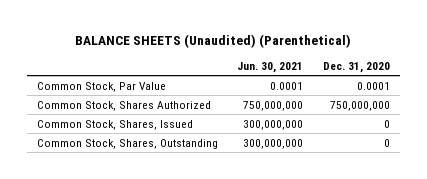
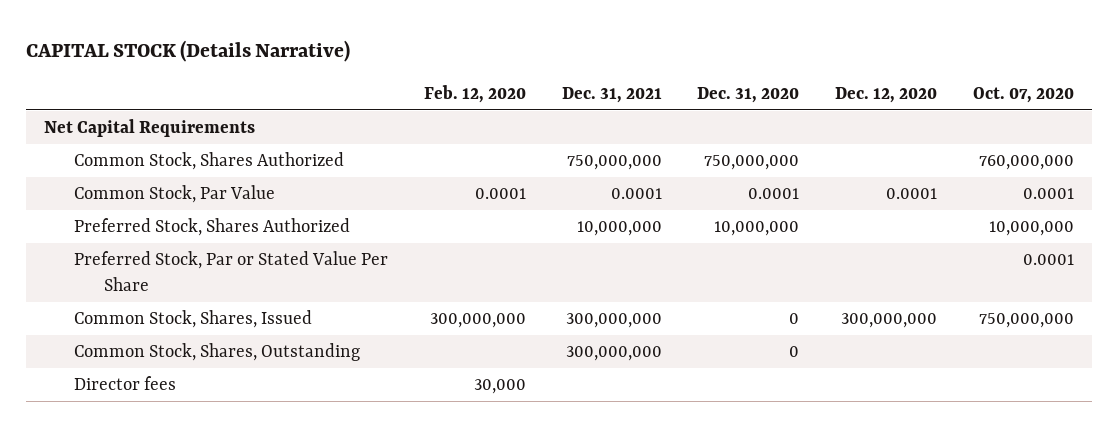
- BALANCE SHEETS (Unaudited) (Parenthetical)
+ CAPITAL STOCK (Details Narrative)
- | Jun. 30, 2021 | Dec. 31, 2020
+ | Feb. 12, 2020 | Dec. 31, 2021 | Dec. 31, 2020 | Dec. 12, 2020 | Oct. 07, 2020
+ Net Capital Requirements
moved down: Common Stock, Par Value | 0.0001 | 0.0001 | 0.0001 | 0.0001 | 0.0001
+ Preferred Stock, Shares Authorized | | 10,000,000 | 10,000,000 | | 10,000,000
+ Preferred Stock, Par or Stated Value Per Share | | | | | 0.0001
+ Director fees | 30,000 | | | |

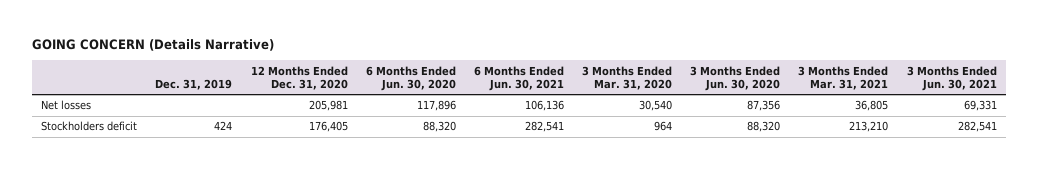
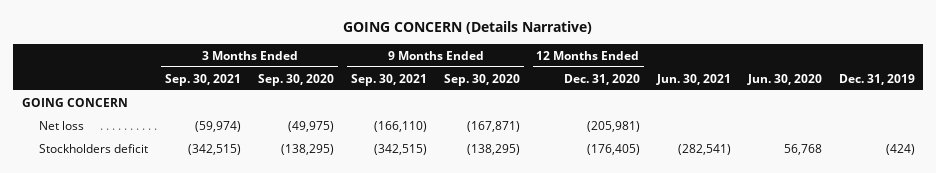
- | Dec. 31, 2019 | 12 Months Ended Dec. 31, 2020 | 6 Months Ended Jun. 30, 2020 | 6 Months Ended Jun. 30, 2021 | 3 Months Ended Mar. 31, 2020 | 3 Months Ended Jun. 30, 2020 | 3 Months Ended Mar. 31, 2021 | 3 Months Ended Jun. 30, 2021
+ | 3 Months Ended Sep. 30, 2021 | 3 Months Ended Sep. 30, 2020 | 9 Months Ended Sep. 30, 2021 | 9 Months Ended Sep. 30, 2020 | 12 Months Ended Dec. 31, 2020 | Jun. 30, 2021 | Jun. 30, 2020 | Dec. 31, 2019
- Net losses | | 205,981 | 117,896 | 106,136 | 30,540 | 87,356 | 36,805 | 69,331
- Stockholders deficit | 424 | 176,405 | 88,320 | 282,541 | 964 | 88,320 | 213,210 | 282,541
+ GOING CONCERN
+ Net loss | (59,974) | (49,975) | (166,110) | (167,871) | (205,981) | | |
+ Stockholders deficit | (342,515) | (138,295) | (342,515) | (138,295) | (176,405) | (282,541) | 56,768 | (424)

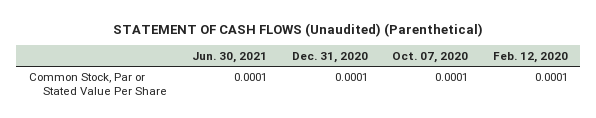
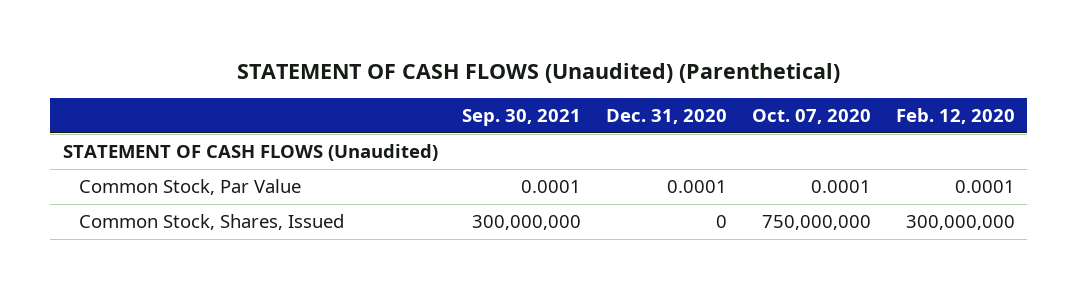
- | Jun. 30, 2021 | Dec. 31, 2020 | Oct. 07, 2020 | Feb. 12, 2020
+ | Sep. 30, 2021 | Dec. 31, 2020 | Oct. 07, 2020 | Feb. 12, 2020
- Common Stock, Par or Stated Value Per Share | 0.0001 | 0.0001 | 0.0001 | 0.0001
+ STATEMENT OF CASH FLOWS (Unaudited)
+ Common Stock, Par Value | 0.0001 | 0.0001 | 0.0001 | 0.0001
+ Common Stock, Shares, Issued | 300,000,000 | 0 | 750,000,000 | 300,000,000

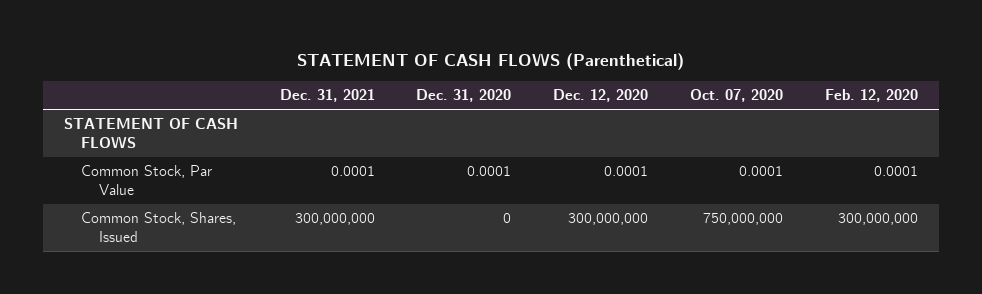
- STATEMENT OF CASH FLOWS (Unaudited) (Parenthetical)
+ STATEMENT OF CASH FLOWS (Parenthetical)
- | Sep. 30, 2021 | Dec. 31, 2020 | Oct. 07, 2020 | Feb. 12, 2020
+ | Dec. 31, 2021 | Dec. 31, 2020 | Dec. 12, 2020 | Oct. 07, 2020 | Feb. 12, 2020
- STATEMENT OF CASH FLOWS (Unaudited)
+ STATEMENT OF CASH FLOWS

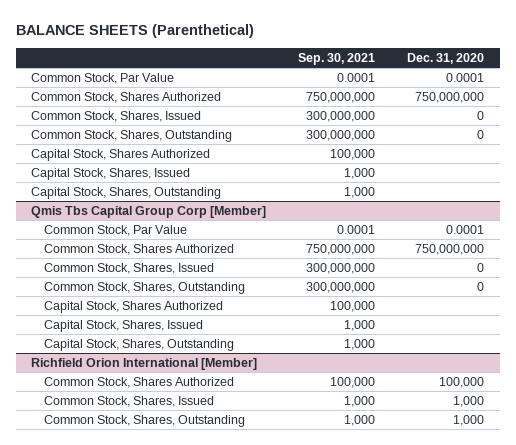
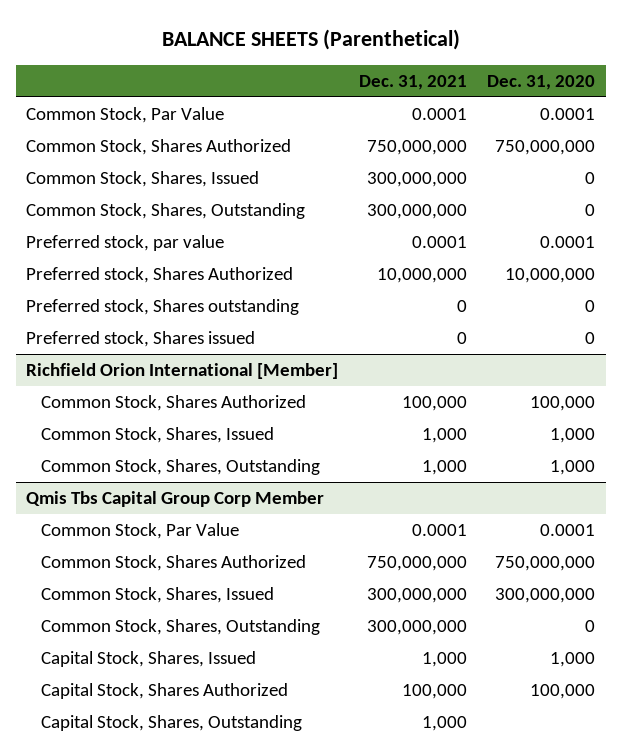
- | Sep. 30, 2021 | Dec. 31, 2020
+ | Dec. 31, 2021 | Dec. 31, 2020
- Capital Stock, Shares Authorized | 100,000 |
- Capital Stock, Shares, Issued | 1,000 |
- Capital Stock, Shares, Outstanding | 1,000 |
- Qmis Tbs Capital Group Corp [Member]
- Common Stock, Par Value | 0.0001 | 0.0001
- Common Stock, Shares Authorized | 750,000,000 | 750,000,000
- Common Stock, Shares, Issued | 300,000,000 | 0
- Common Stock, Shares, Outstanding | 300,000,000 | 0
- Capital Stock, Shares Authorized | 100,000 |
- Capital Stock, Shares, Issued | 1,000 |
- Capital Stock, Shares, Outstanding | 1,000 |
+ Preferred stock, par value | 0.0001 | 0.0001
+ Preferred stock, Shares Authorized | 10,000,000 | 10,000,000
+ Preferred stock, Shares outstanding | 0 | 0
+ Preferred stock, Shares issued | 0 | 0
+ Qmis Tbs Capital Group Corp Member
+ Common Stock, Par Value | 0.0001 | 0.0001
+ Common Stock, Shares Authorized | 750,000,000 | 750,000,000
+ Common Stock, Shares, Issued | 300,000,000 | 300,000,000
+ Common Stock, Shares, Outstanding | 300,000,000 | 0
+ Capital Stock, Shares, Issued | 1,000 | 1,000
+ Capital Stock, Shares Authorized | 100,000 | 100,000
+ Capital Stock, Shares, Outstanding | 1,000 |

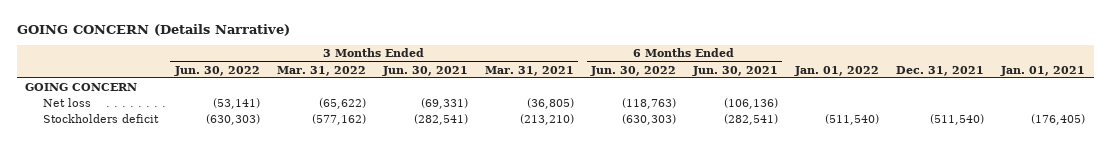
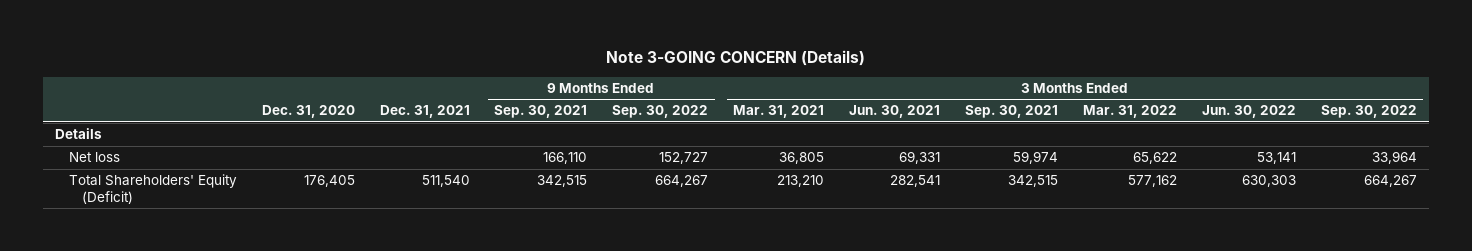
- GOING CONCERN (Details Narrative)
+ Note 3-GOING CONCERN (Details)
- | 3 Months Ended Jun. 30, 2022 | 3 Months Ended Mar. 31, 2022 | 3 Months Ended Jun. 30, 2021 | 3 Months Ended Mar. 31, 2021 | 6 Months Ended Jun. 30, 2022 | 6 Months Ended Jun. 30, 2021 | Jan. 01, 2022 | Dec. 31, 2021 | Jan. 01, 2021
+ | Dec. 31, 2020 | Dec. 31, 2021 | 9 Months Ended Sep. 30, 2021 | 9 Months Ended Sep. 30, 2022 | 3 Months Ended Mar. 31, 2021 | 3 Months Ended Jun. 30, 2021 | 3 Months Ended Sep. 30, 2021 | 3 Months Ended Mar. 31, 2022 | 3 Months Ended Jun. 30, 2022 | 3 Months Ended Sep. 30, 2022
- GOING CONCERN
- Net loss | (53,141) | (65,622) | (69,331) | (36,805) | (118,763) | (106,136) | | |
- Stockholders deficit | (630,303) | (577,162) | (282,541) | (213,210) | (630,303) | (282,541) | (511,540) | (511,540) | (176,405)
+ Details
+ Net loss | | | 166,110 | 152,727 | 36,805 | 69,331 | 59,974 | 65,622 | 53,141 | 33,964
+ Total Shareholders' Equity (Deficit) | 176,405 | 511,540 | 342,515 | 664,267 | 213,210 | 282,541 | 342,515 | 577,162 | 630,303 | 664,267

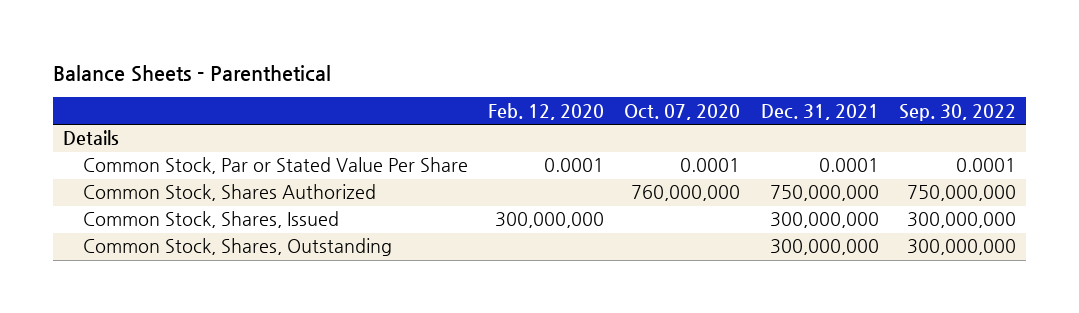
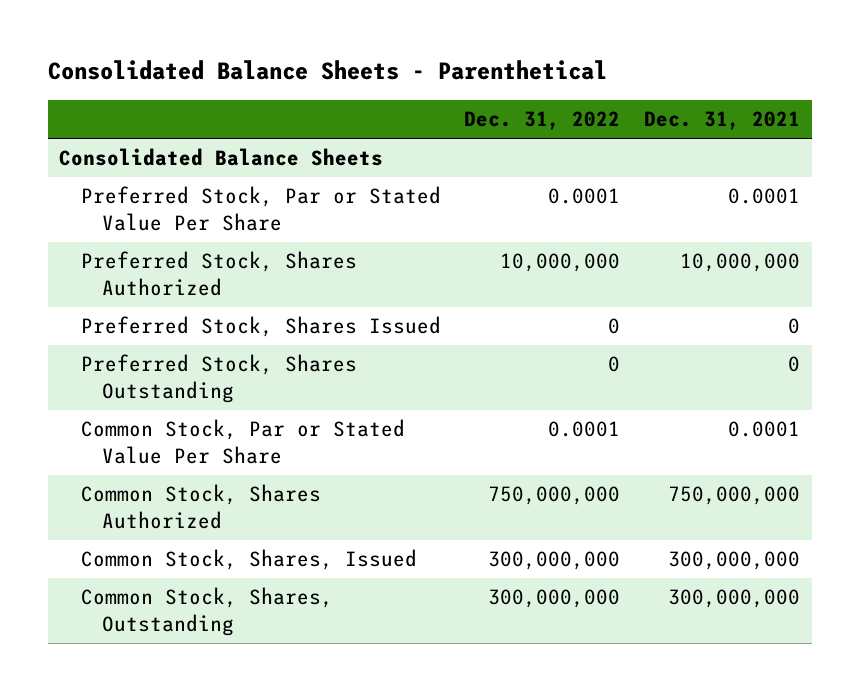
- Balance Sheets - Parenthetical
+ Consolidated Balance Sheets - Parenthetical
- | Feb. 12, 2020 | Oct. 07, 2020 | Dec. 31, 2021 | Sep. 30, 2022
+ | Dec. 31, 2022 | Dec. 31, 2021
- Details
+ Consolidated Balance Sheets
+ Preferred Stock, Par or Stated Value Per Share | 0.0001 | 0.0001
+ Preferred Stock, Shares Authorized | 10,000,000 | 10,000,000
+ Preferred Stock, Shares Issued | 0 | 0
+ Preferred Stock, Shares Outstanding | 0 | 0

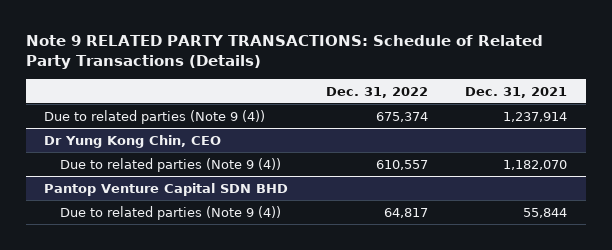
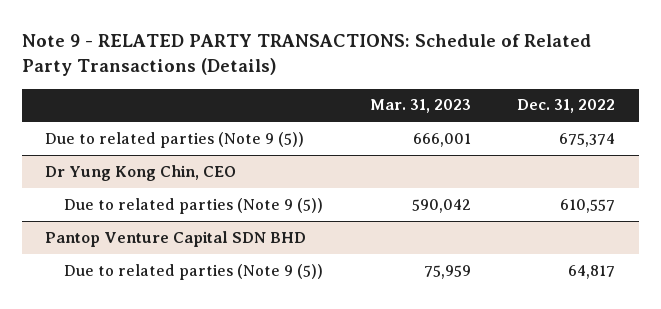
- Note 9 RELATED PARTY TRANSACTIONS: Schedule of Related Party Transactions (Details)
+ Note 9 - RELATED PARTY TRANSACTIONS: Schedule of Related Party Transactions (Details)
- | Dec. 31, 2022 | Dec. 31, 2021
+ | Mar. 31, 2023 | Dec. 31, 2022
- Due to related parties (Note 9 (4)) | 675,374 | 1,237,914
+ Due to related parties (Note 9 (5)) | 666,001 | 675,374
@ Dr Yung Kong Chin, CEO
- Due to related parties (Note 9 (4)) | 610,557 | 1,182,070
+ Due to related parties (Note 9 (5)) | 590,042 | 610,557
@ Pantop Venture Capital SDN BHD
- Due to related parties (Note 9 (4)) | 64,817 | 55,844
+ Due to related parties (Note 9 (5)) | 75,959 | 64,817

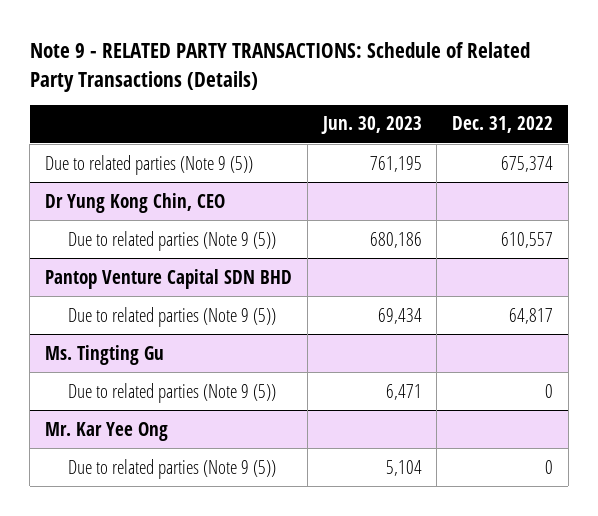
- | Mar. 31, 2023 | Dec. 31, 2022
+ | Jun. 30, 2023 | Dec. 31, 2022
+ Ms. Tingting Gu
+ Due to related parties (Note 9 (5)) | 6,471 | 0
+ Mr. Kar Yee Ong
+ Due to related parties (Note 9 (5)) | 5,104 | 0

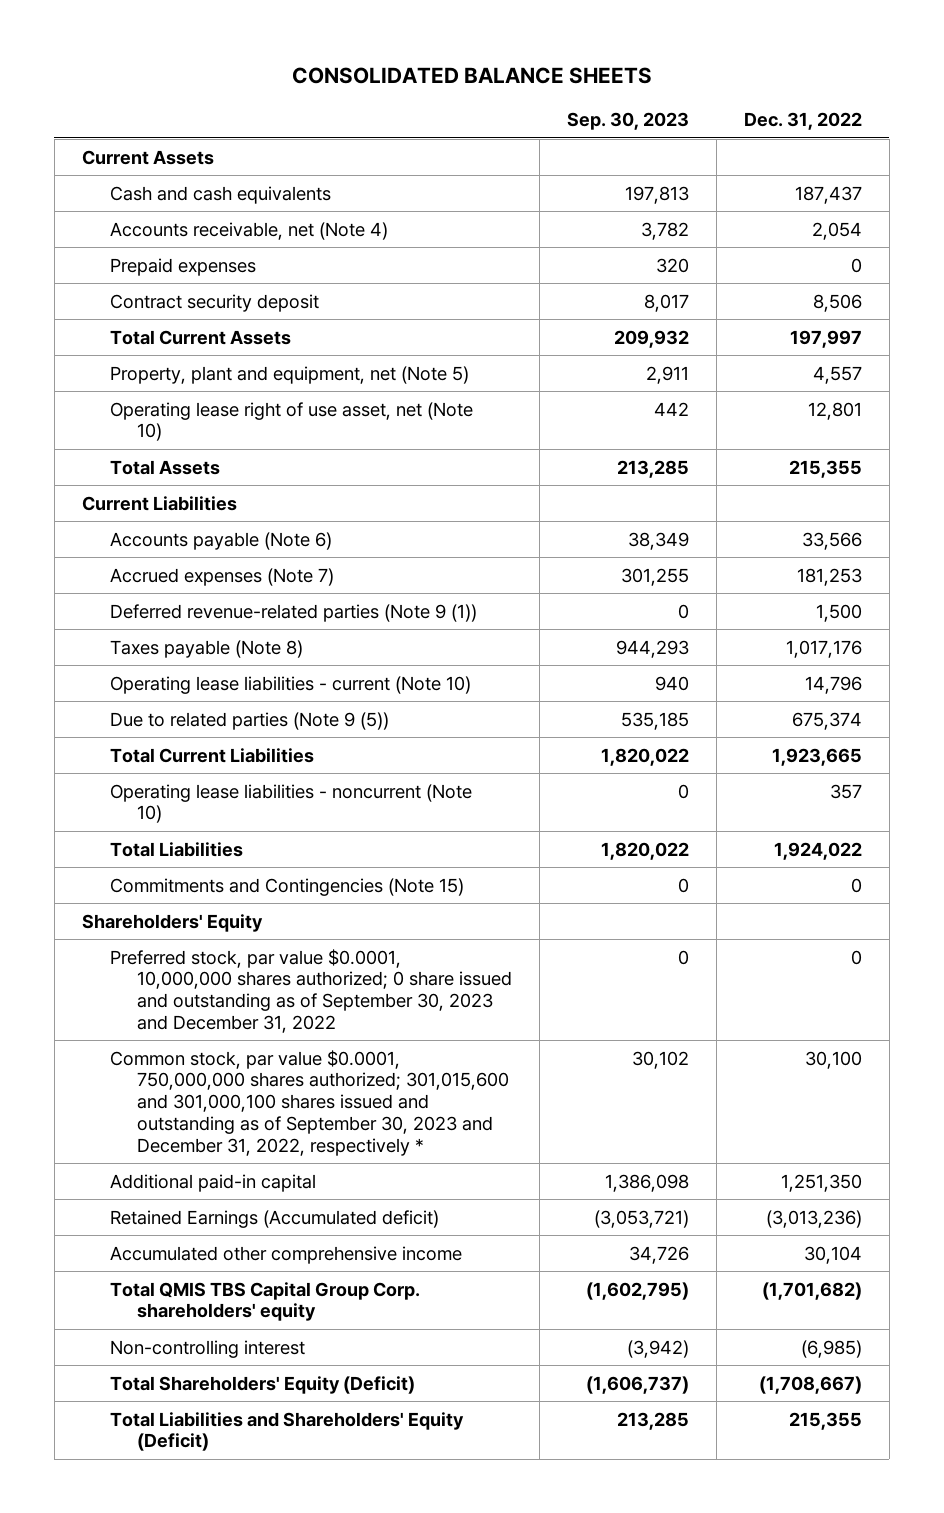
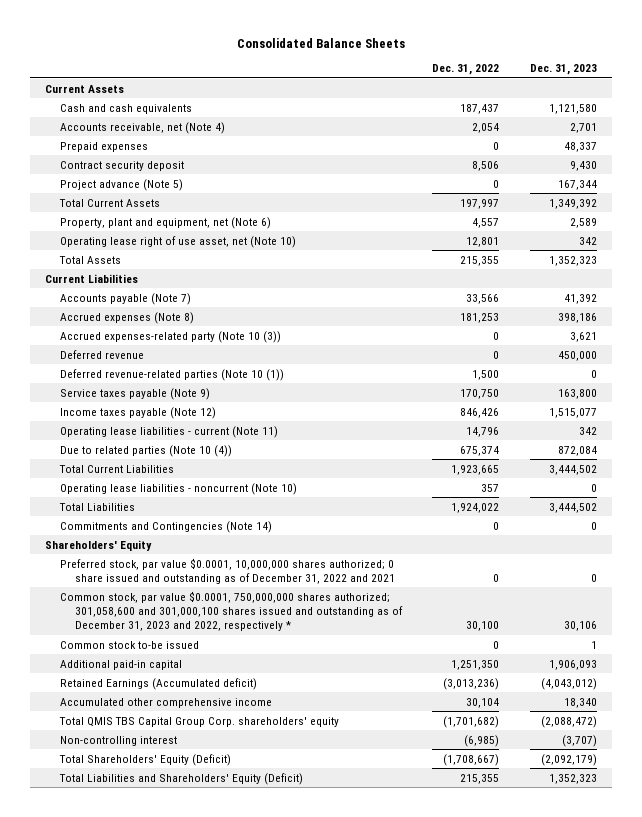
- CONSOLIDATED BALANCE SHEETS
+ Consolidated Balance Sheets
- | Sep. 30, 2023 | Dec. 31, 2022
+ | Dec. 31, 2022 | Dec. 31, 2023
+ Project advance (Note 5) | 0 | 167,344
- Property, plant and equipment, net (Note 5) | 2,911 | 4,557
+ Property, plant and equipment, net (Note 6) | 4,557 | 2,589
- Accounts payable (Note 6) | 38,349 | 33,566
- Accrued expenses (Note 7) | 301,255 | 181,253
- Deferred revenue-related parties (Note 9 (1)) | 0 | 1,500
- Taxes payable (Note 8) | 944,293 | 1,017,176
- Operating lease liabilities - current (Note 10) | 940 | 14,796
- Due to related parties (Note 9 (5)) | 535,185 | 675,374
+ Accounts payable (Note 7) | 33,566 | 41,392
+ Accrued expenses (Note 8) | 181,253 | 398,186
+ Accrued expenses-related party (Note 10 (3)) | 0 | 3,621
+ Deferred revenue | 0 | 450,000
+ Deferred revenue-related parties (Note 10 (1)) | 1,500 | 0
+ Service taxes payable (Note 9) | 170,750 | 163,800
+ Income taxes payable (Note 12) | 846,426 | 1,515,077
+ Operating lease liabilities - current (Note 11) | 14,796 | 342
+ Due to related parties (Note 10 (4)) | 675,374 | 872,084
- Commitments and Contingencies (Note 15) | 0 | 0
+ Commitments and Contingencies (Note 14) | 0 | 0
- Preferred stock, par value $0.0001, 10,000,000 shares authorized; 0 share issued and outstanding as of September 30, 2023 and December 31, 2022 | 0 | 0
- Common stock, par value $0.0001, 750,000,000 shares authorized; 301,015,600 and 301,000,100 shares issued and outstanding as of September 30, 2023 and December 31, 2022, respectively * | 30,102 | 30,100
+ Preferred stock, par value $0.0001, 10,000,000 shares authorized; 0 share issued and outstanding as of December 31, 2022 and 2021 | 0 | 0
+ Common stock, par value $0.0001, 750,000,000 shares authorized; 301,058,600 and 301,000,100 shares issued and outstanding as of December 31, 2023 and 2022, respectively * | 30,100 | 30,106
+ Common stock to-be issued | 0 | 1

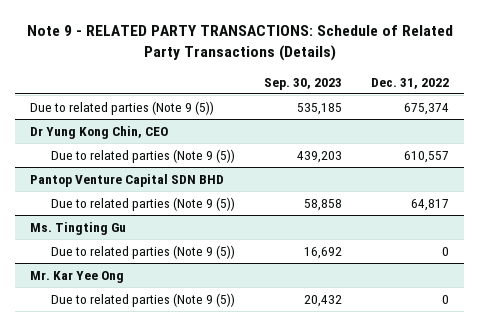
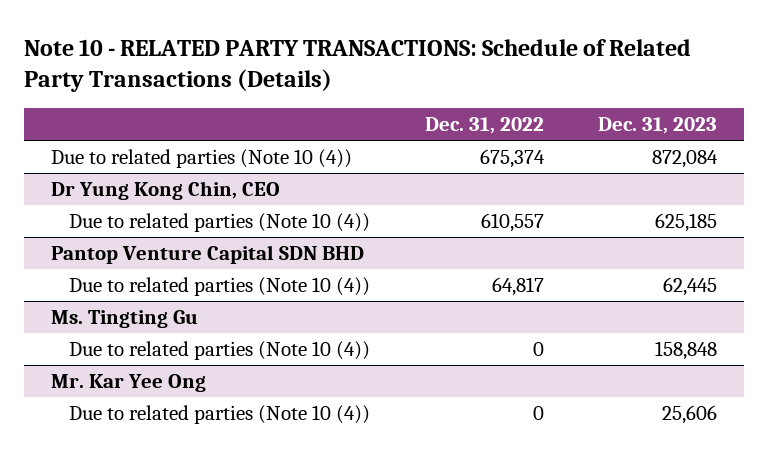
- Note 9 - RELATED PARTY TRANSACTIONS: Schedule of Related Party Transactions (Details)
+ Note 10 - RELATED PARTY TRANSACTIONS: Schedule of Related Party Transactions (Details)
- | Sep. 30, 2023 | Dec. 31, 2022
+ | Dec. 31, 2022 | Dec. 31, 2023
- Due to related parties (Note 9 (5)) | 535,185 | 675,374
+ Due to related parties (Note 10 (4)) | 675,374 | 872,084
@ Dr Yung Kong Chin, CEO
- Due to related parties (Note 9 (5)) | 439,203 | 610,557
+ Due to related parties (Note 10 (4)) | 610,557 | 625,185
@ Pantop Venture Capital SDN BHD
- Due to related parties (Note 9 (5)) | 58,858 | 64,817
+ Due to related parties (Note 10 (4)) | 64,817 | 62,445
@ Ms. Tingting Gu
- Due to related parties (Note 9 (5)) | 16,692 | 0
+ Due to related parties (Note 10 (4)) | 0 | 158,848
@ Mr. Kar Yee Ong
- Due to related parties (Note 9 (5)) | 20,432 | 0
+ Due to related parties (Note 10 (4)) | 0 | 25,606

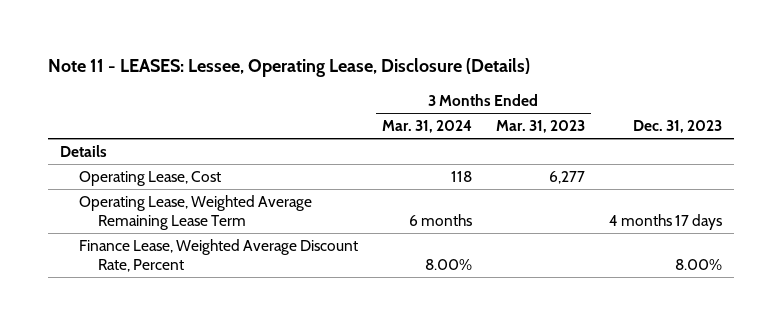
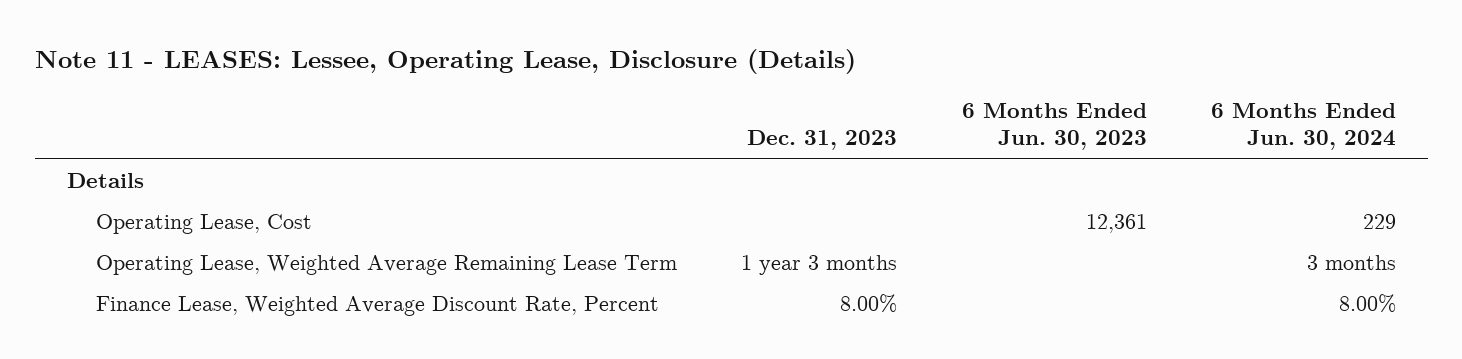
- | 3 Months Ended Mar. 31, 2024 | 3 Months Ended Mar. 31, 2023 | Dec. 31, 2023
+ | Dec. 31, 2023 | 6 Months Ended Jun. 30, 2023 | 6 Months Ended Jun. 30, 2024
- Operating Lease, Weighted Average Remaining Lease Term | 6 months | | 4 months 17 days
+ Operating Lease, Weighted Average Remaining Lease Term | 1 year 3 months | | 3 months

